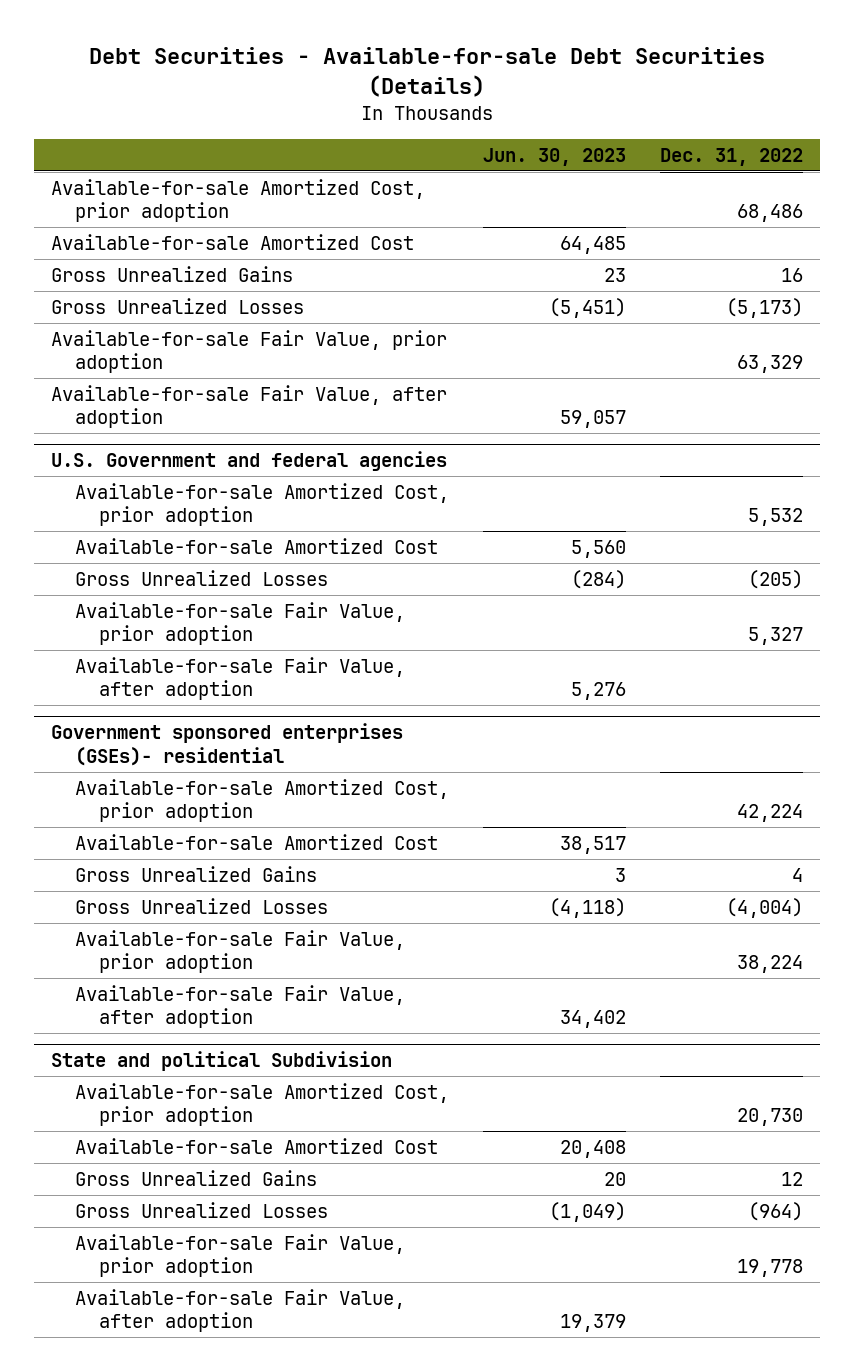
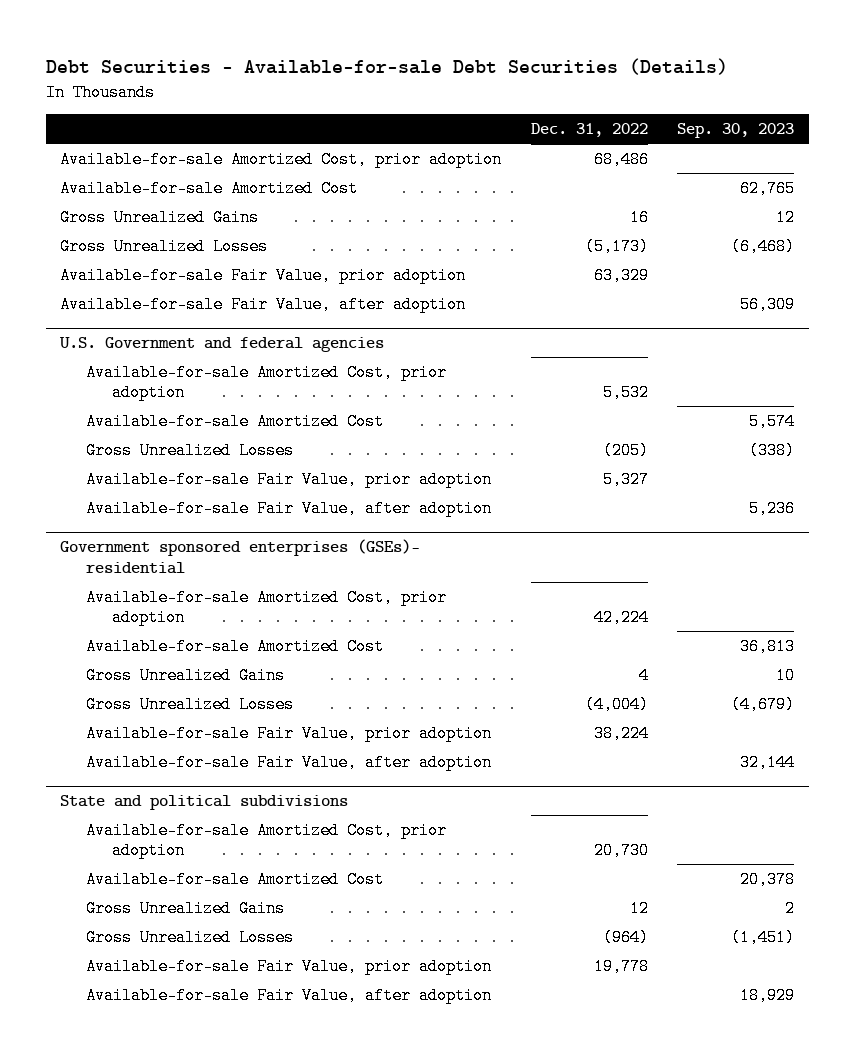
- | Jun. 30, 2023 | Dec. 31, 2022
+ | Dec. 31, 2022 | Sep. 30, 2023
- State and political Subdivision
+ State and political subdivisions

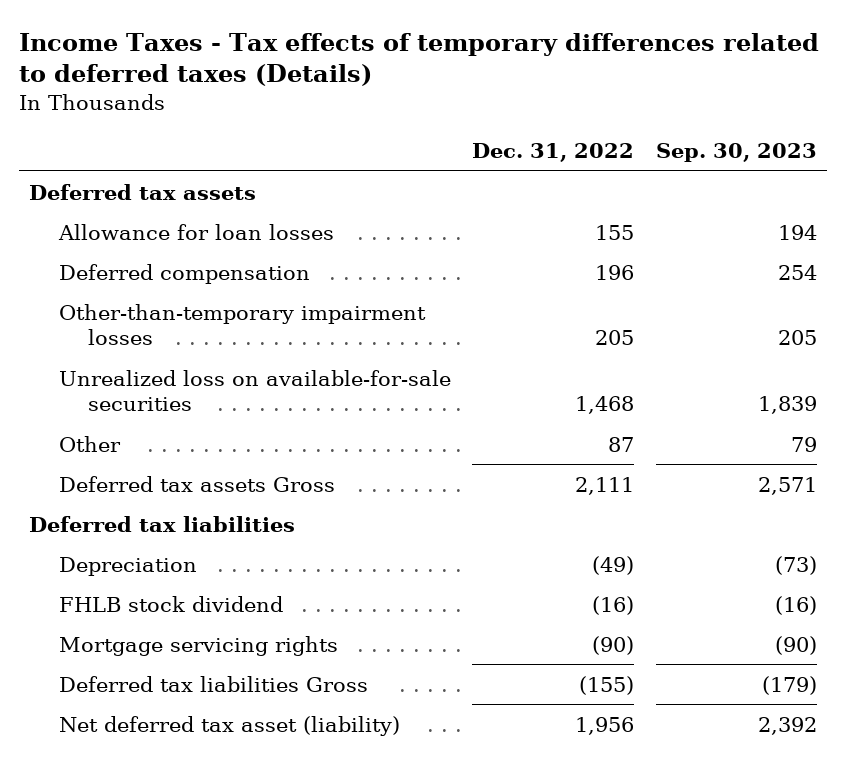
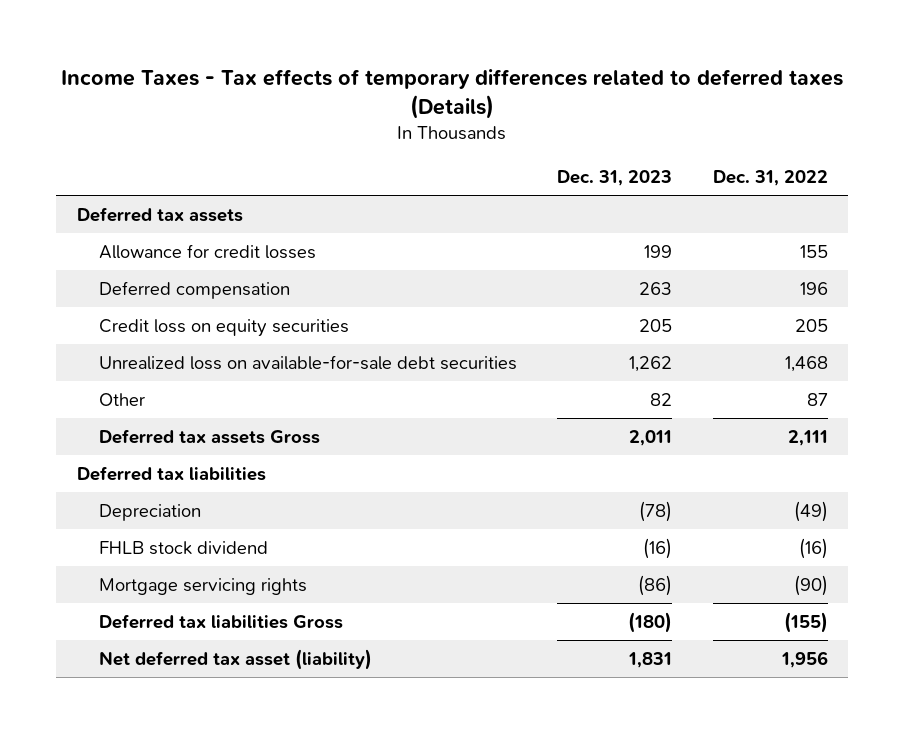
- | Dec. 31, 2022 | Sep. 30, 2023
+ | Dec. 31, 2023 | Dec. 31, 2022
- Allowance for loan losses | 155 | 194
+ Allowance for credit losses | 199 | 155
- Other-than-temporary impairment losses | 205 | 205
- Unrealized loss on available-for-sale securities | 1,468 | 1,839
+ Credit loss on equity securities | 205 | 205
+ Unrealized loss on available-for-sale debt securities | 1,262 | 1,468

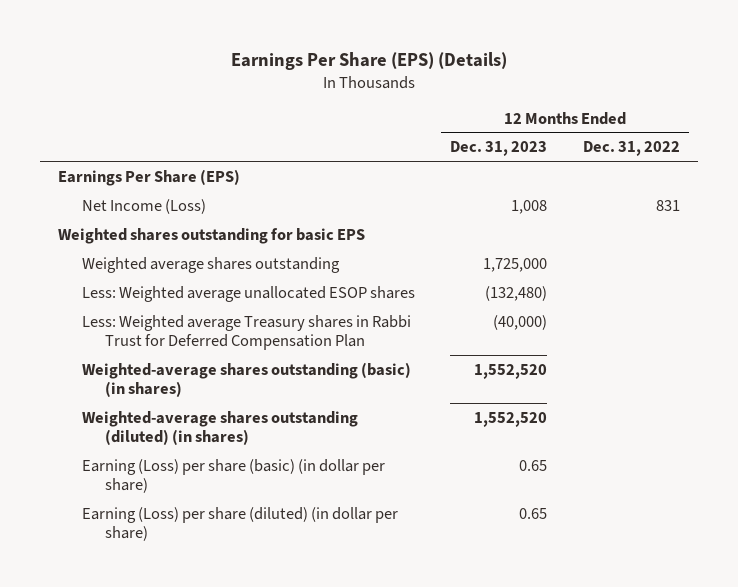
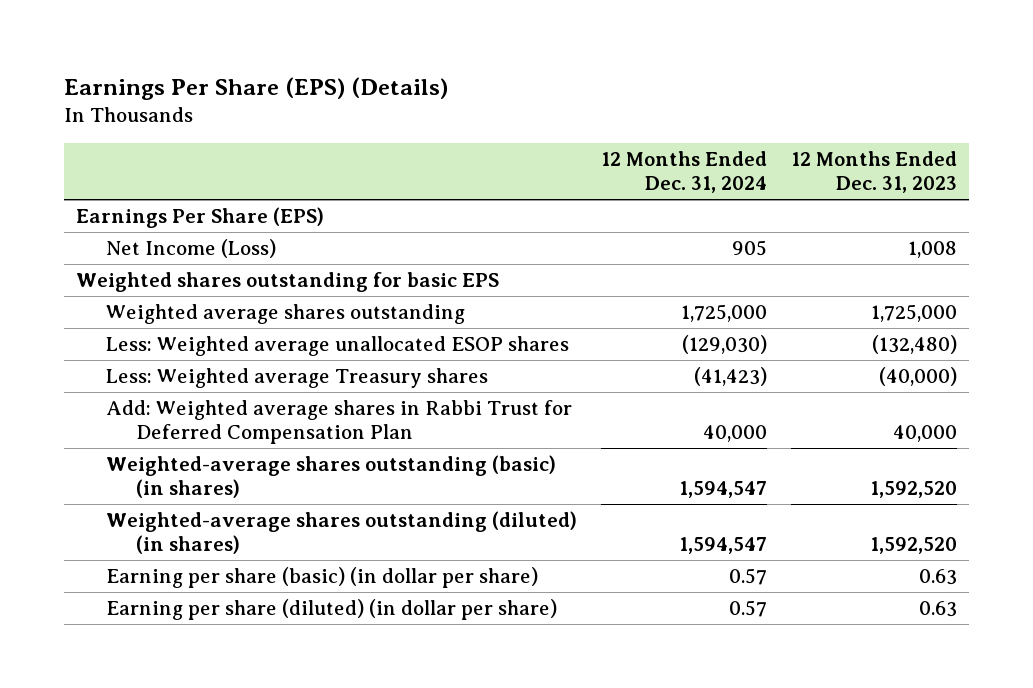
- | 12 Months Ended Dec. 31, 2023 | 12 Months Ended Dec. 31, 2022
+ | 12 Months Ended Dec. 31, 2024 | 12 Months Ended Dec. 31, 2023
- Less: Weighted average Treasury shares in Rabbi Trust for Deferred Compensation Plan | (40,000) |
- Weighted-average shares outstanding (basic) (in shares) | 1,552,520 |
- Weighted-average shares outstanding (diluted) (in shares) | 1,552,520 |
- Earning (Loss) per share (basic) (in dollar per share) | 0.65 |
- Earning (Loss) per share (diluted) (in dollar per share) | 0.65 |
+ Less: Weighted average Treasury shares | (41,423) | (40,000)
+ Add: Weighted average shares in Rabbi Trust for Deferred Compensation Plan | 40,000 | 40,000
+ Weighted-average shares outstanding (basic) (in shares) | 1,594,547 | 1,592,520
+ Weighted-average shares outstanding (diluted) (in shares) | 1,594,547 | 1,592,520
+ Earning per share (basic) (in dollar per share) | 0.57 | 0.63
+ Earning per share (diluted) (in dollar per share) | 0.57 | 0.63

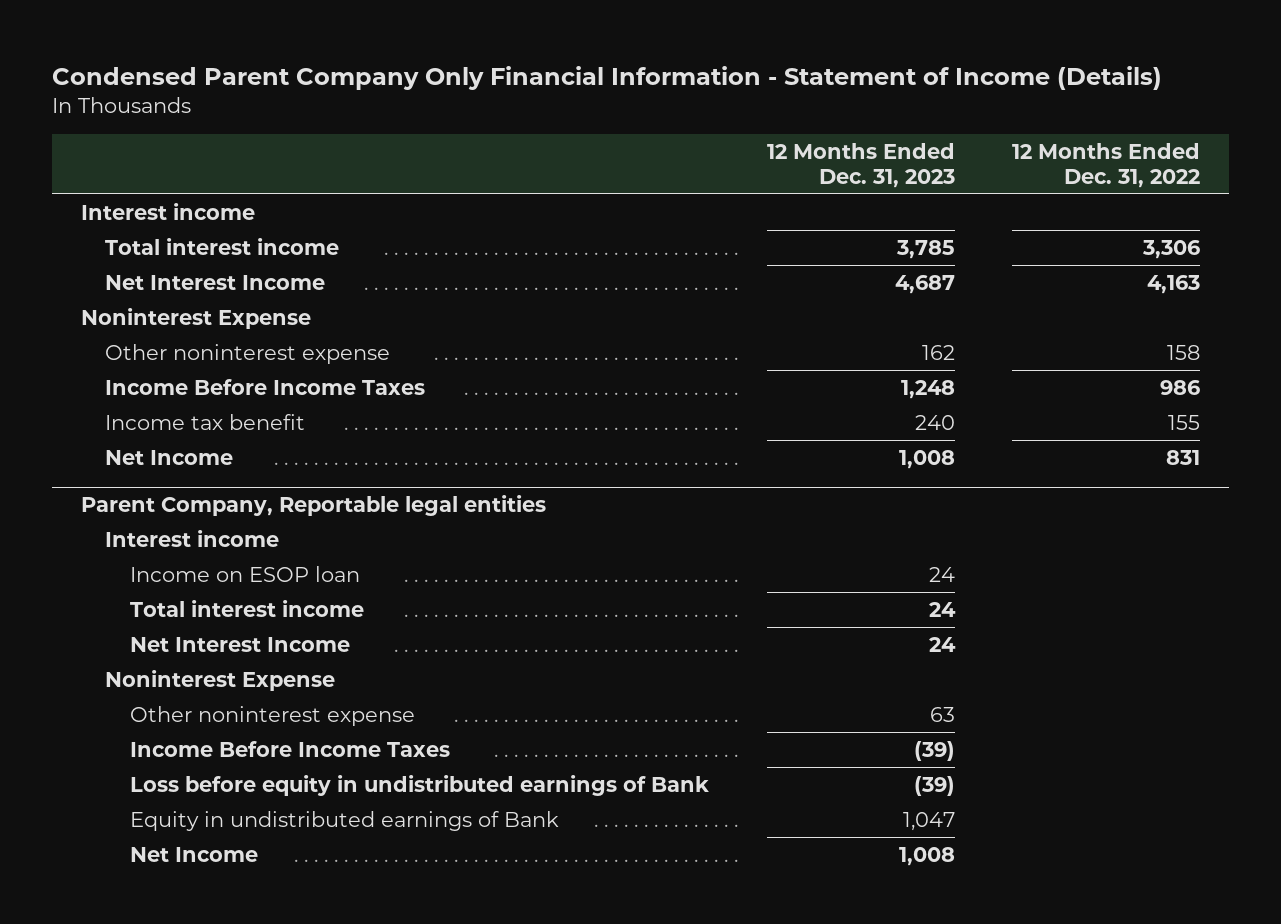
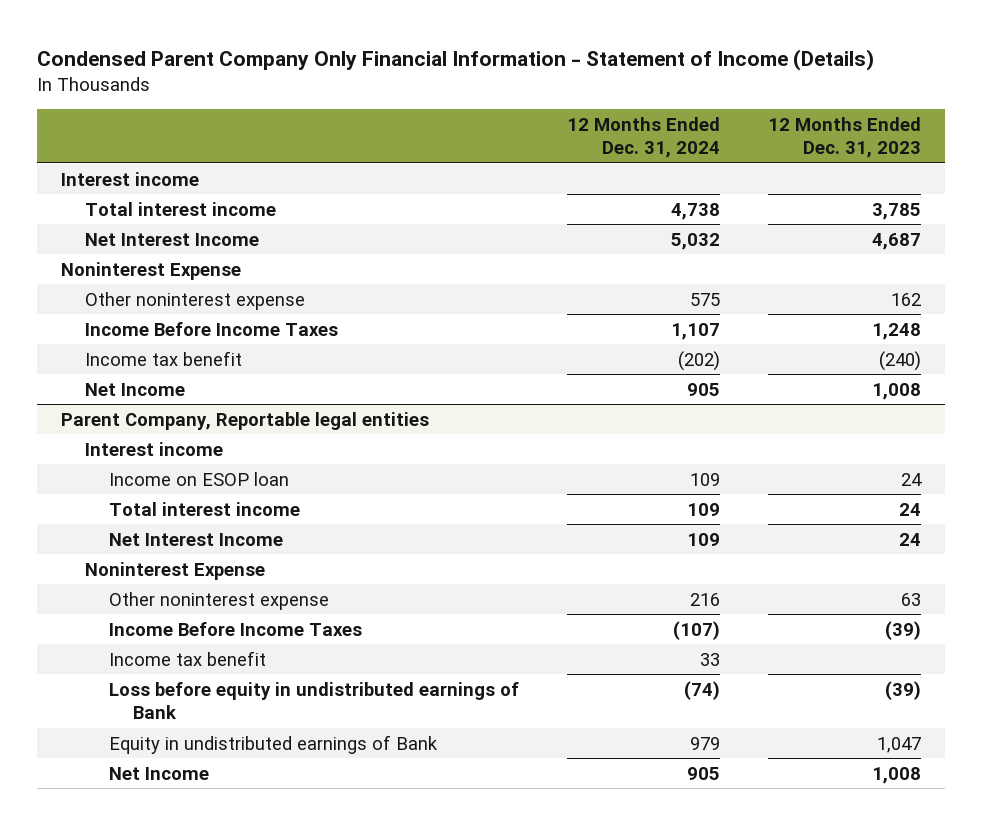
- | 12 Months Ended Dec. 31, 2023 | 12 Months Ended Dec. 31, 2022
+ | 12 Months Ended Dec. 31, 2024 | 12 Months Ended Dec. 31, 2023
- Income tax benefit | 240 | 155
+ Income tax benefit | (202) | (240)
@ Parent Company, Reportable legal entities
+ Income tax benefit | 33 |

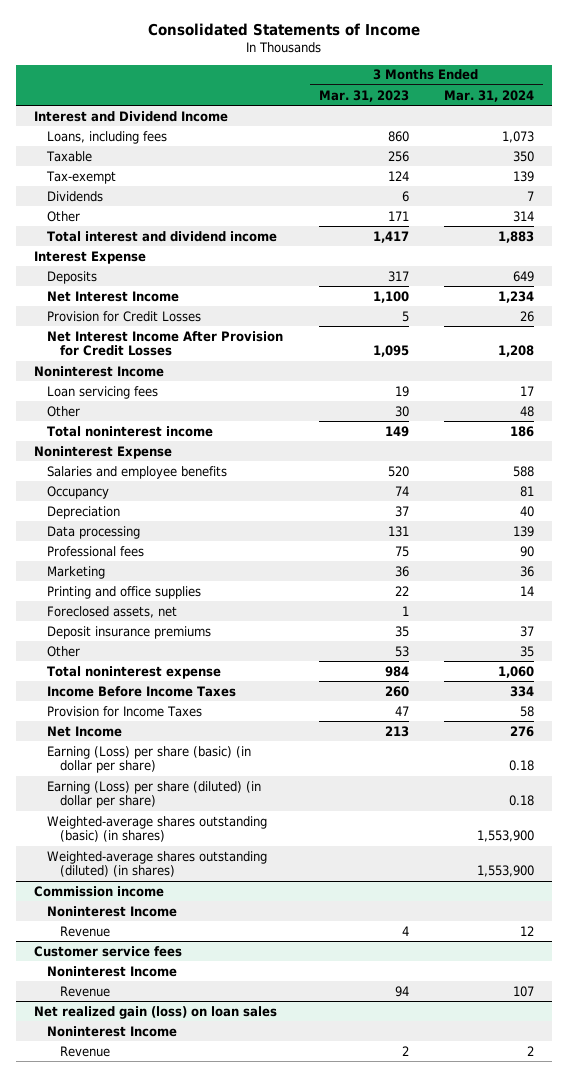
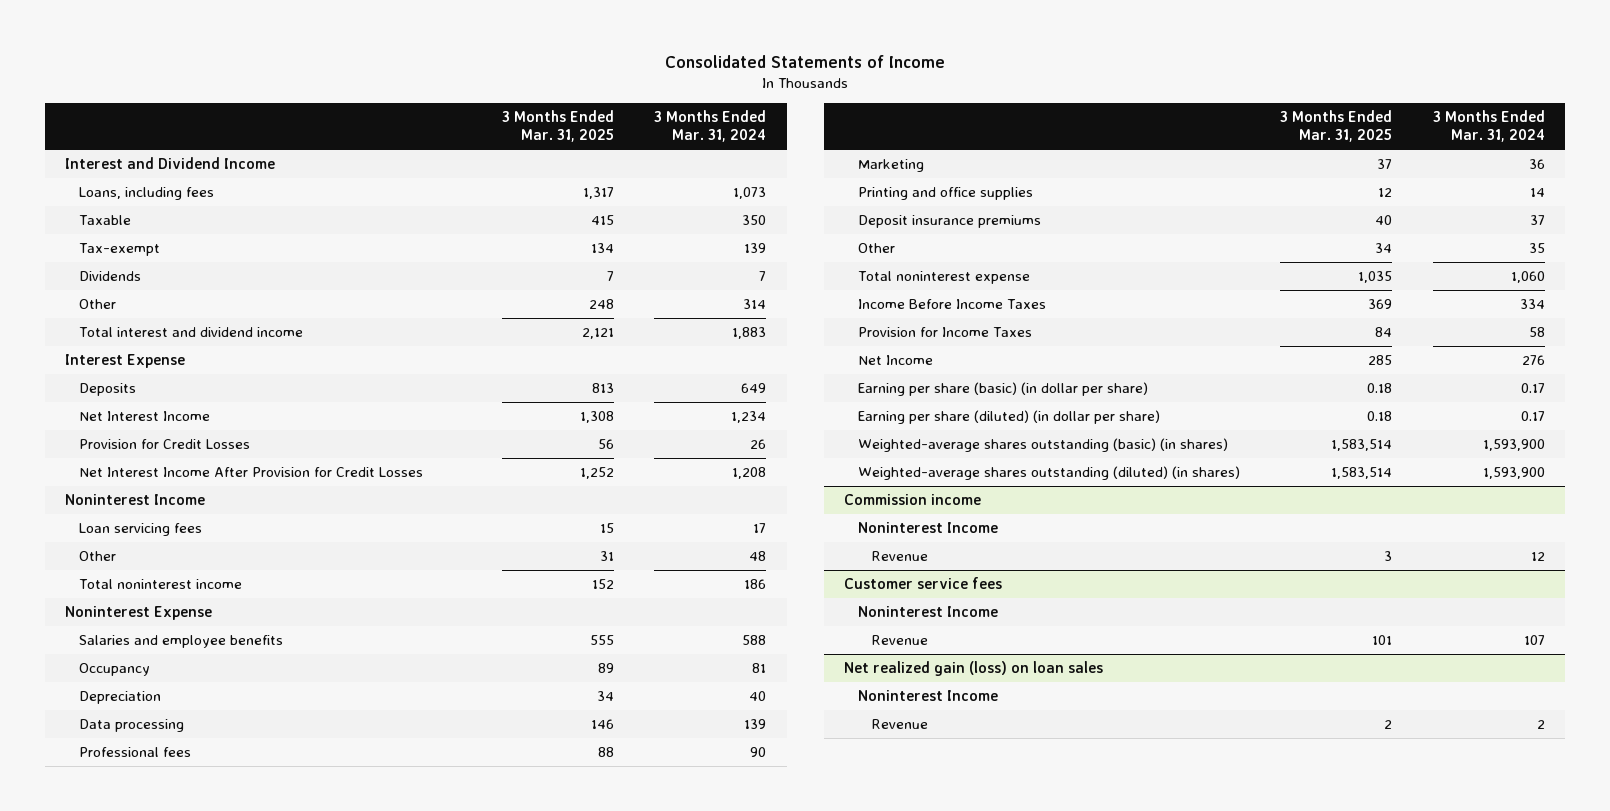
- | 3 Months Ended Mar. 31, 2023 | 3 Months Ended Mar. 31, 2024
+ | 3 Months Ended Mar. 31, 2025 | 3 Months Ended Mar. 31, 2024
- Foreclosed assets, net | 1 |
- Earning (Loss) per share (basic) (in dollar per share) | | 0.18
- Earning (Loss) per share (diluted) (in dollar per share) | | 0.18
- Weighted-average shares outstanding (basic) (in shares) | | 1,553,900
- Weighted-average shares outstanding (diluted) (in shares) | | 1,553,900
+ Earning per share (basic) (in dollar per share) | 0.18 | 0.17
+ Earning per share (diluted) (in dollar per share) | 0.18 | 0.17
+ Weighted-average shares outstanding (basic) (in shares) | 1,583,514 | 1,593,900
+ Weighted-average shares outstanding (diluted) (in shares) | 1,583,514 | 1,593,900

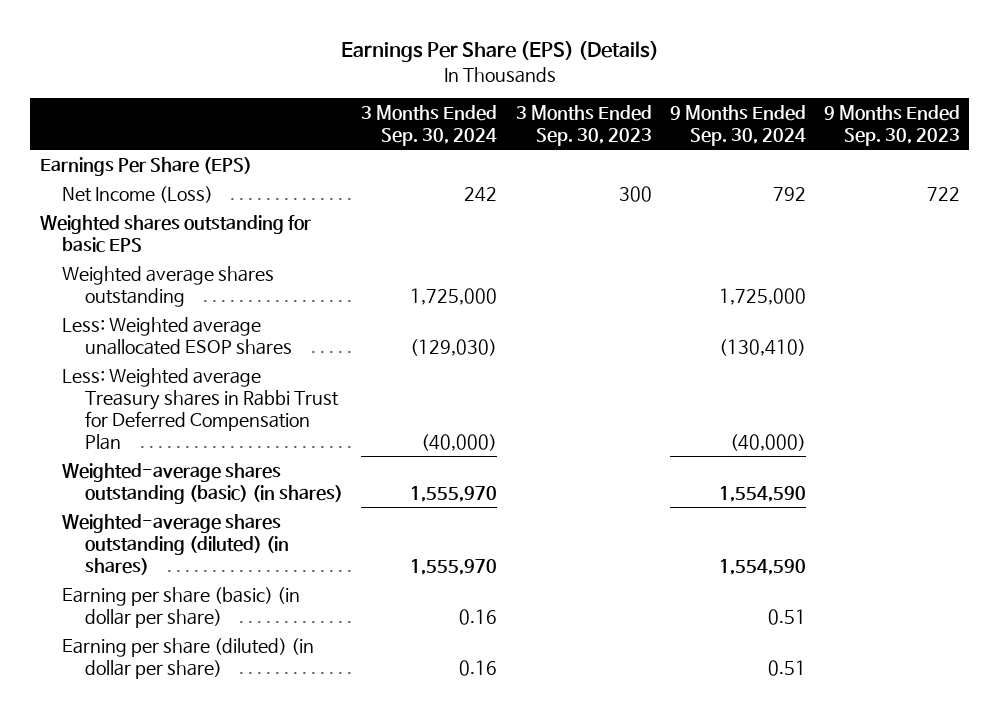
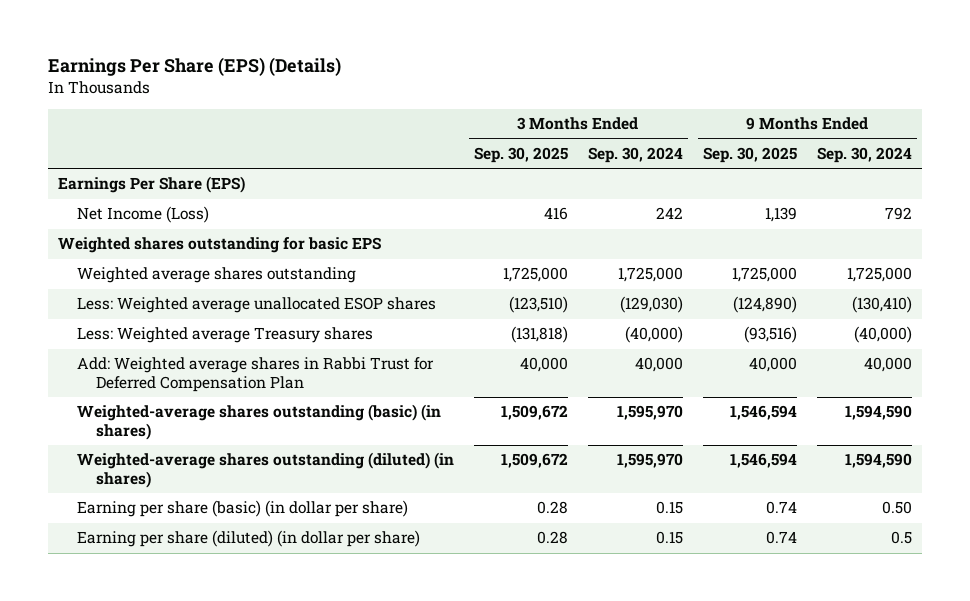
- | 3 Months Ended Sep. 30, 2024 | 3 Months Ended Sep. 30, 2023 | 9 Months Ended Sep. 30, 2024 | 9 Months Ended Sep. 30, 2023
+ | 3 Months Ended Sep. 30, 2025 | 3 Months Ended Sep. 30, 2024 | 9 Months Ended Sep. 30, 2025 | 9 Months Ended Sep. 30, 2024
- Less: Weighted average Treasury shares in Rabbi Trust for Deferred Compensation Plan | (40,000) | | (40,000) |
- Weighted-average shares outstanding (basic) (in shares) | 1,555,970 | | 1,554,590 |
- Weighted-average shares outstanding (diluted) (in shares) | 1,555,970 | | 1,554,590 |
- Earning per share (basic) (in dollar per share) | 0.16 | | 0.51 |
- Earning per share (diluted) (in dollar per share) | 0.16 | | 0.51 |
+ Less: Weighted average Treasury shares | (131,818) | (40,000) | (93,516) | (40,000)
+ Add: Weighted average shares in Rabbi Trust for Deferred Compensation Plan | 40,000 | 40,000 | 40,000 | 40,000
+ Weighted-average shares outstanding (basic) (in shares) | 1,509,672 | 1,595,970 | 1,546,594 | 1,594,590
+ Weighted-average shares outstanding (diluted) (in shares) | 1,509,672 | 1,595,970 | 1,546,594 | 1,594,590
+ Earning per share (basic) (in dollar per share) | 0.28 | 0.15 | 0.74 | 0.50
+ Earning per share (diluted) (in dollar per share) | 0.28 | 0.15 | 0.74 | 0.5

